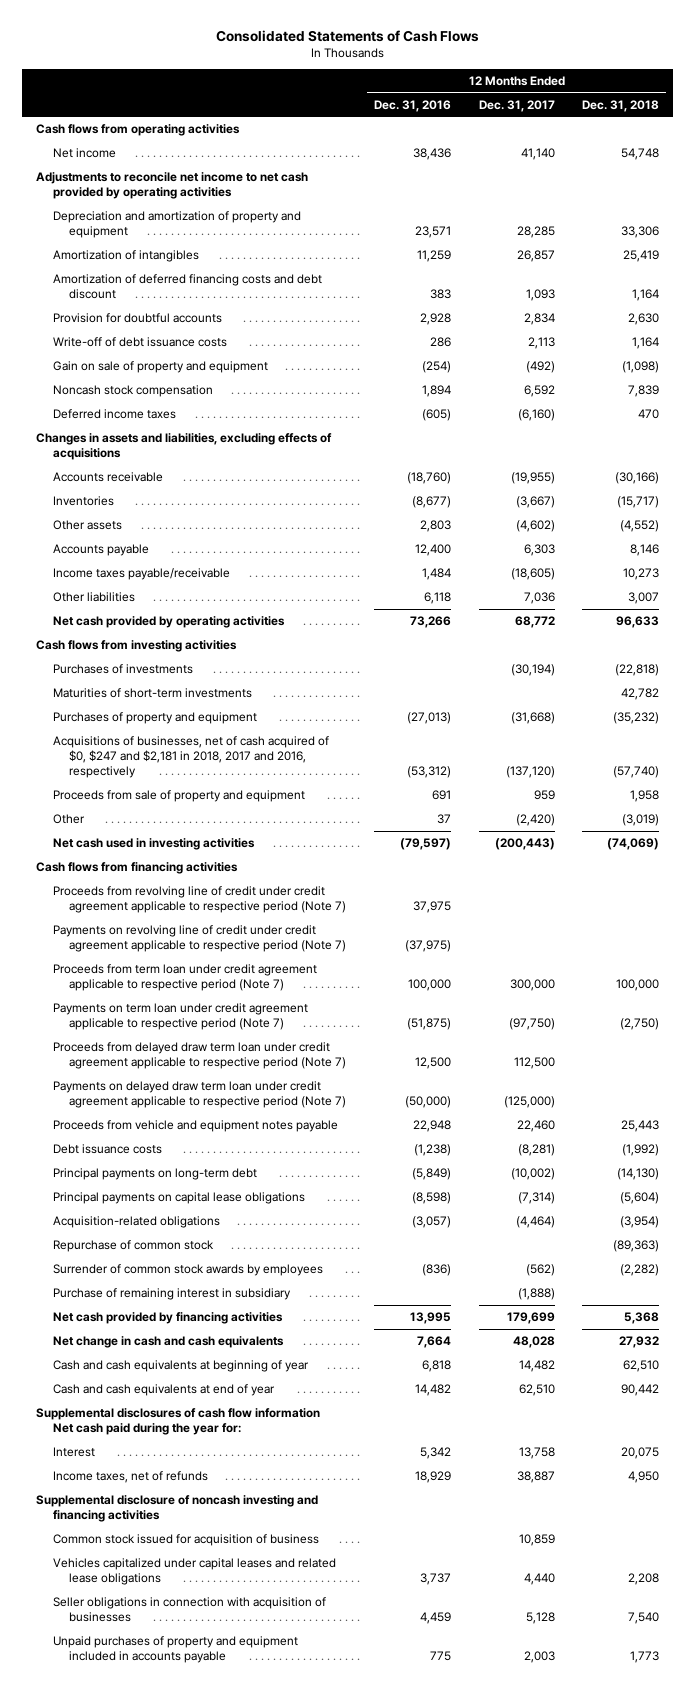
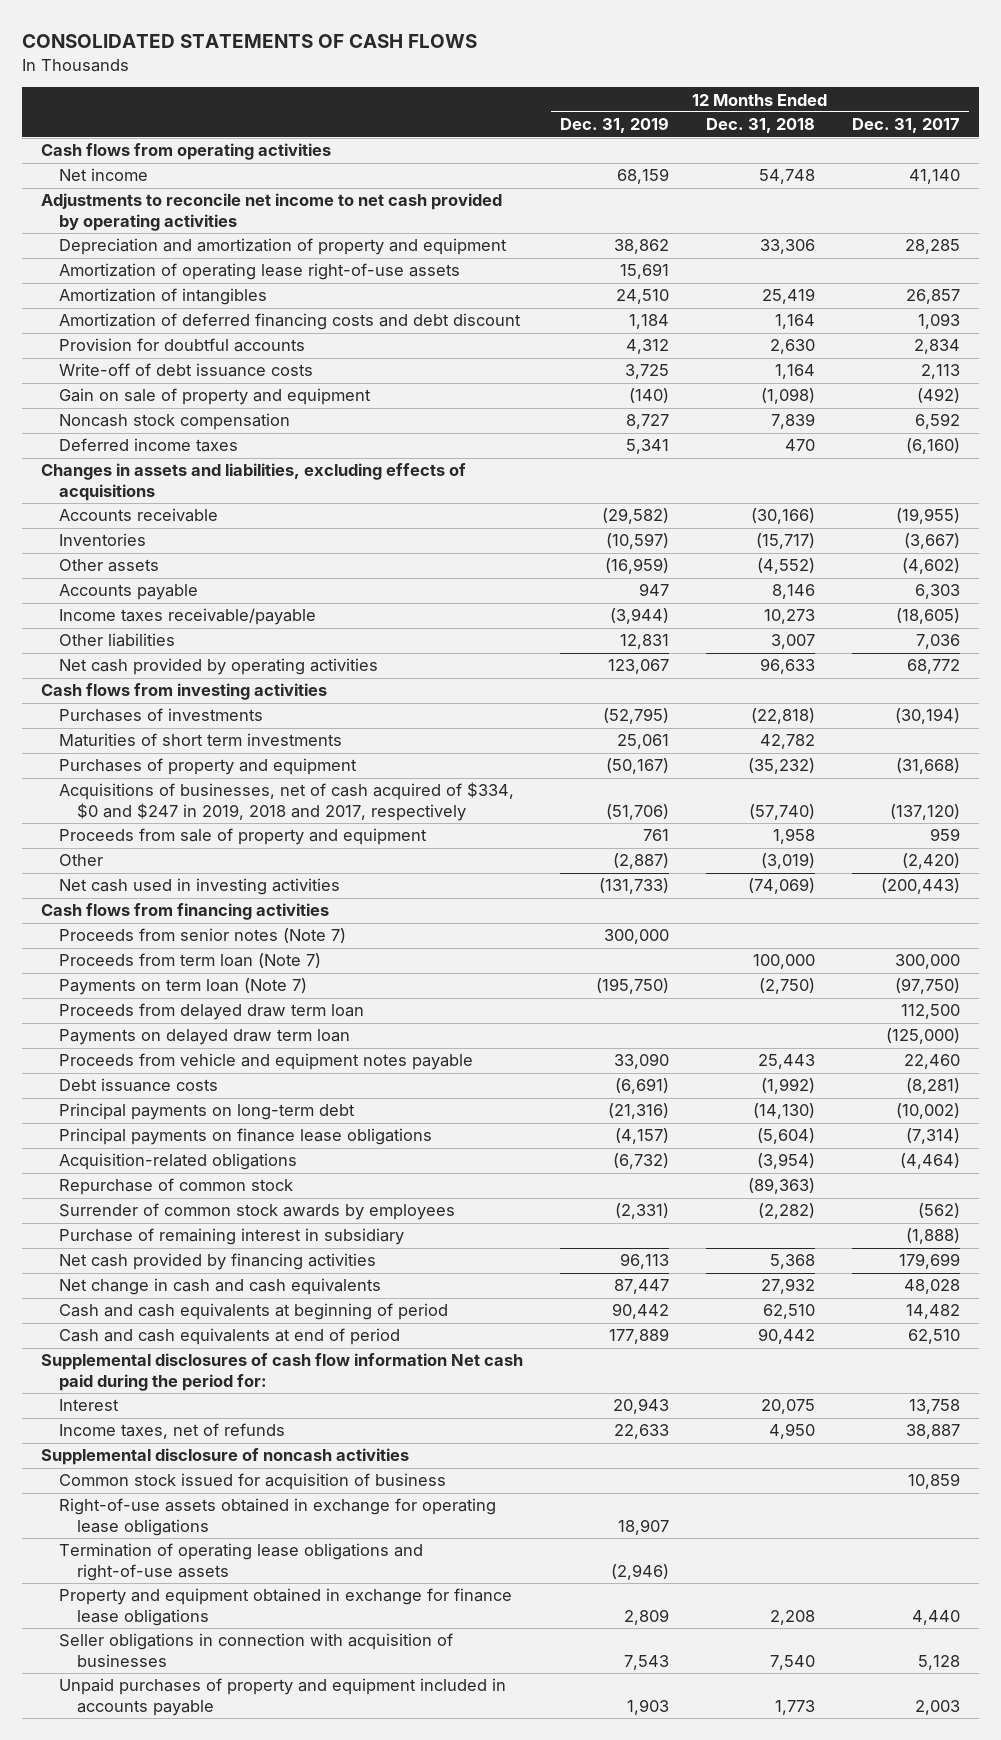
- Consolidated Statements of Cash Flows
+ CONSOLIDATED STATEMENTS OF CASH FLOWS
- | 12 Months Ended Dec. 31, 2016 | 12 Months Ended Dec. 31, 2017 | 12 Months Ended Dec. 31, 2018
+ | 12 Months Ended Dec. 31, 2019 | 12 Months Ended Dec. 31, 2018 | 12 Months Ended Dec. 31, 2017
+ Amortization of operating lease right-of-use assets | 15,691 | |
- Income taxes payable/receivable | 1,484 | (18,605) | 10,273
+ Income taxes receivable/payable | (3,944) | 10,273 | (18,605)
- Maturities of short-term investments | | | 42,782
+ Maturities of short term investments | 25,061 | 42,782 |
- Acquisitions of businesses, net of cash acquired of $0, $247 and $2,181 in 2018, 2017 and 2016, respectively | (53,312) | (137,120) | (57,740)
+ Acquisitions of businesses, net of cash acquired of $334, $0 and $247 in 2019, 2018 and 2017, respectively | (51,706) | (57,740) | (137,120)
- Proceeds from revolving line of credit under credit agreement applicable to respective period (Note 7) | 37,975 | |
- Payments on revolving line of credit under credit agreement applicable to respective period (Note 7) | (37,975) | |
- Proceeds from term loan under credit agreement applicable to respective period (Note 7) | 100,000 | 300,000 | 100,000
- Payments on term loan under credit agreement applicable to respective period (Note 7) | (51,875) | (97,750) | (2,750)
- Proceeds from delayed draw term loan under credit agreement applicable to respective period (Note 7) | 12,500 | 112,500 |
- Payments on delayed draw term loan under credit agreement applicable to respective period (Note 7) | (50,000) | (125,000) |
+ Proceeds from senior notes (Note 7) | 300,000 | |
+ Proceeds from term loan (Note 7) | | 100,000 | 300,000
+ Payments on term loan (Note 7) | (195,750) | (2,750) | (97,750)
+ Proceeds from delayed draw term loan | | | 112,500
+ Payments on delayed draw term loan | | | (125,000)
- Principal payments on capital lease obligations | (8,598) | (7,314) | (5,604)
+ Principal payments on finance lease obligations | (4,157) | (5,604) | (7,314)
- Cash and cash equivalents at beginning of year | 6,818 | 14,482 | 62,510
- Cash and cash equivalents at end of year | 14,482 | 62,510 | 90,442
- Supplemental disclosures of cash flow information Net cash paid during the year for:
+ Cash and cash equivalents at beginning of period | 90,442 | 62,510 | 14,482
+ Cash and cash equivalents at end of period | 177,889 | 90,442 | 62,510
+ Supplemental disclosures of cash flow information Net cash paid during the period for:
- Supplemental disclosure of noncash investing and financing activities
+ Supplemental disclosure of noncash activities
- Vehicles capitalized under capital leases and related lease obligations | 3,737 | 4,440 | 2,208
+ Right-of-use assets obtained in exchange for operating lease obligations | 18,907 | |
+ Termination of operating lease obligations and right-of-use assets | (2,946) | |
+ Property and equipment obtained in exchange for finance lease obligations | 2,809 | 2,208 | 4,440

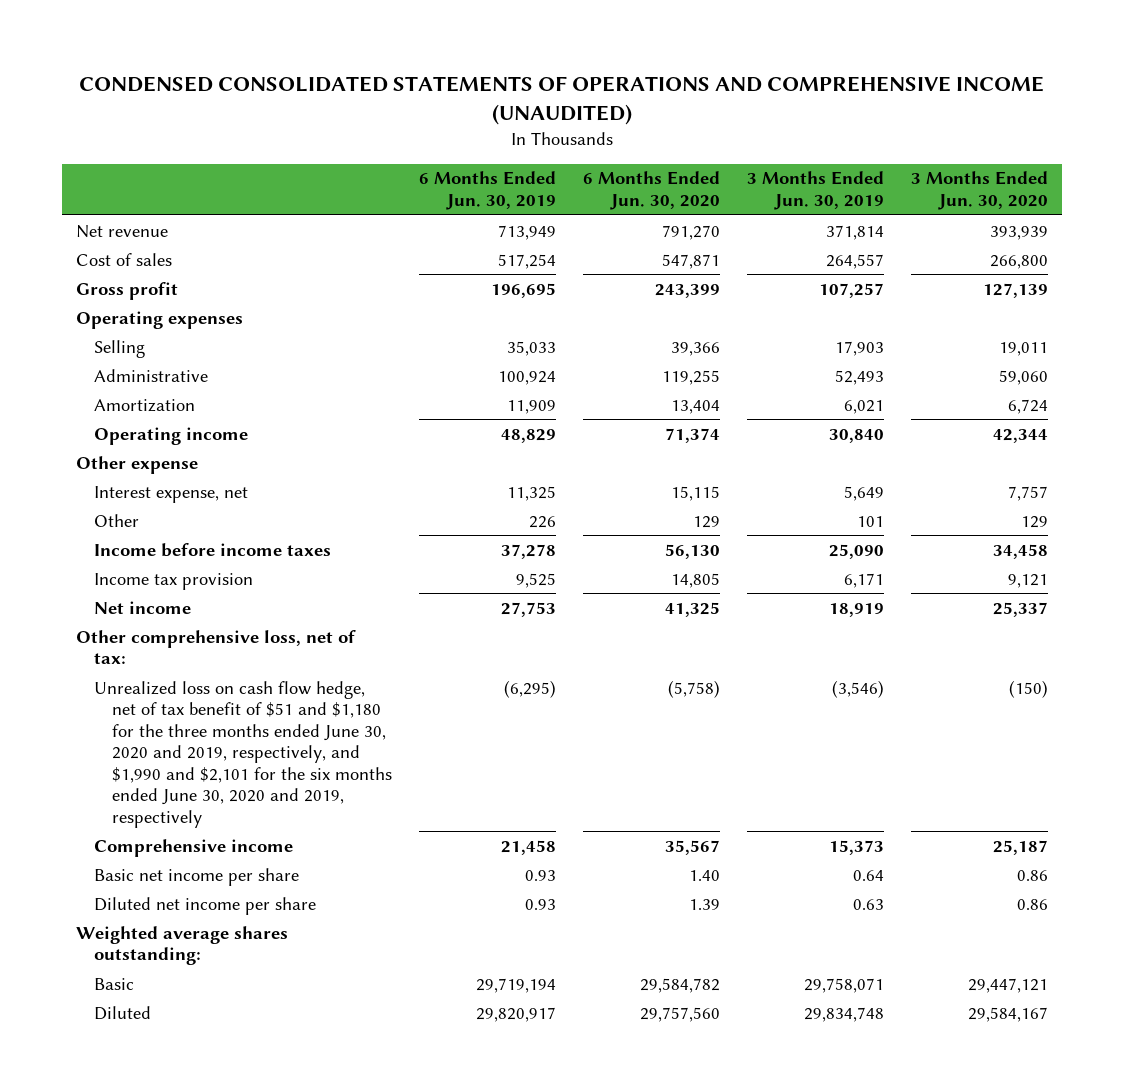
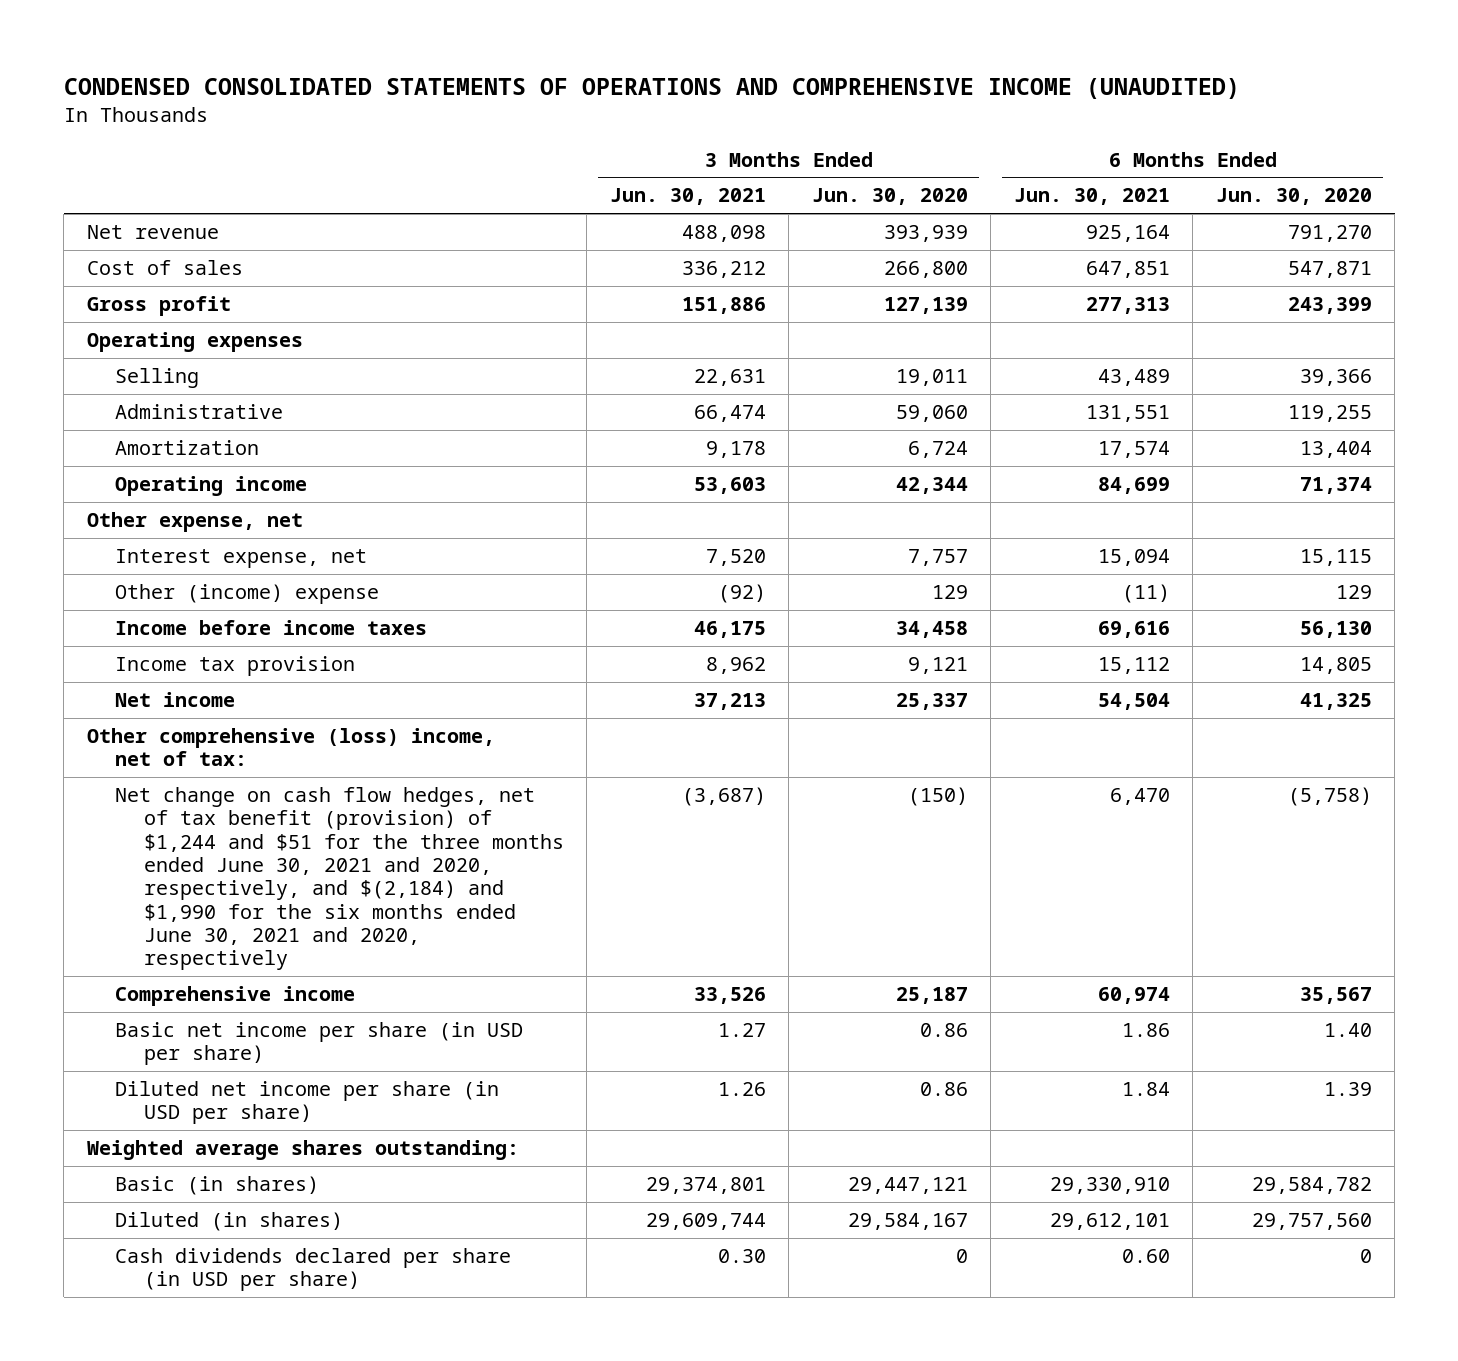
- | 6 Months Ended Jun. 30, 2019 | 6 Months Ended Jun. 30, 2020 | 3 Months Ended Jun. 30, 2019 | 3 Months Ended Jun. 30, 2020
+ | 3 Months Ended Jun. 30, 2021 | 3 Months Ended Jun. 30, 2020 | 6 Months Ended Jun. 30, 2021 | 6 Months Ended Jun. 30, 2020
- Other expense
+ Other expense, net
- Other | 226 | 129 | 101 | 129
+ Other (income) expense | (92) | 129 | (11) | 129
- Other comprehensive loss, net of tax:
- Unrealized loss on cash flow hedge, net of tax benefit of $51 and $1,180 for the three months ended June 30, 2020 and 2019, respectively, and $1,990 and $2,101 for the six months ended June 30, 2020 and 2019, respectively | (6,295) | (5,758) | (3,546) | (150)
+ Other comprehensive (loss) income, net of tax:
+ Net change on cash flow hedges, net of tax benefit (provision) of $1,244 and $51 for the three months ended June 30, 2021 and 2020, respectively, and $(2,184) and $1,990 for the six months ended June 30, 2021 and 2020, respectively | (3,687) | (150) | 6,470 | (5,758)
- Basic net income per share | 0.93 | 1.40 | 0.64 | 0.86
- Diluted net income per share | 0.93 | 1.39 | 0.63 | 0.86
+ Basic net income per share (in USD per share) | 1.27 | 0.86 | 1.86 | 1.40
+ Diluted net income per share (in USD per share) | 1.26 | 0.86 | 1.84 | 1.39
- Basic | 29,719,194 | 29,584,782 | 29,758,071 | 29,447,121
- Diluted | 29,820,917 | 29,757,560 | 29,834,748 | 29,584,167
+ Basic (in shares) | 29,374,801 | 29,447,121 | 29,330,910 | 29,584,782
+ Diluted (in shares) | 29,609,744 | 29,584,167 | 29,612,101 | 29,757,560
+ Cash dividends declared per share (in USD per share) | 0.30 | 0 | 0.60 | 0

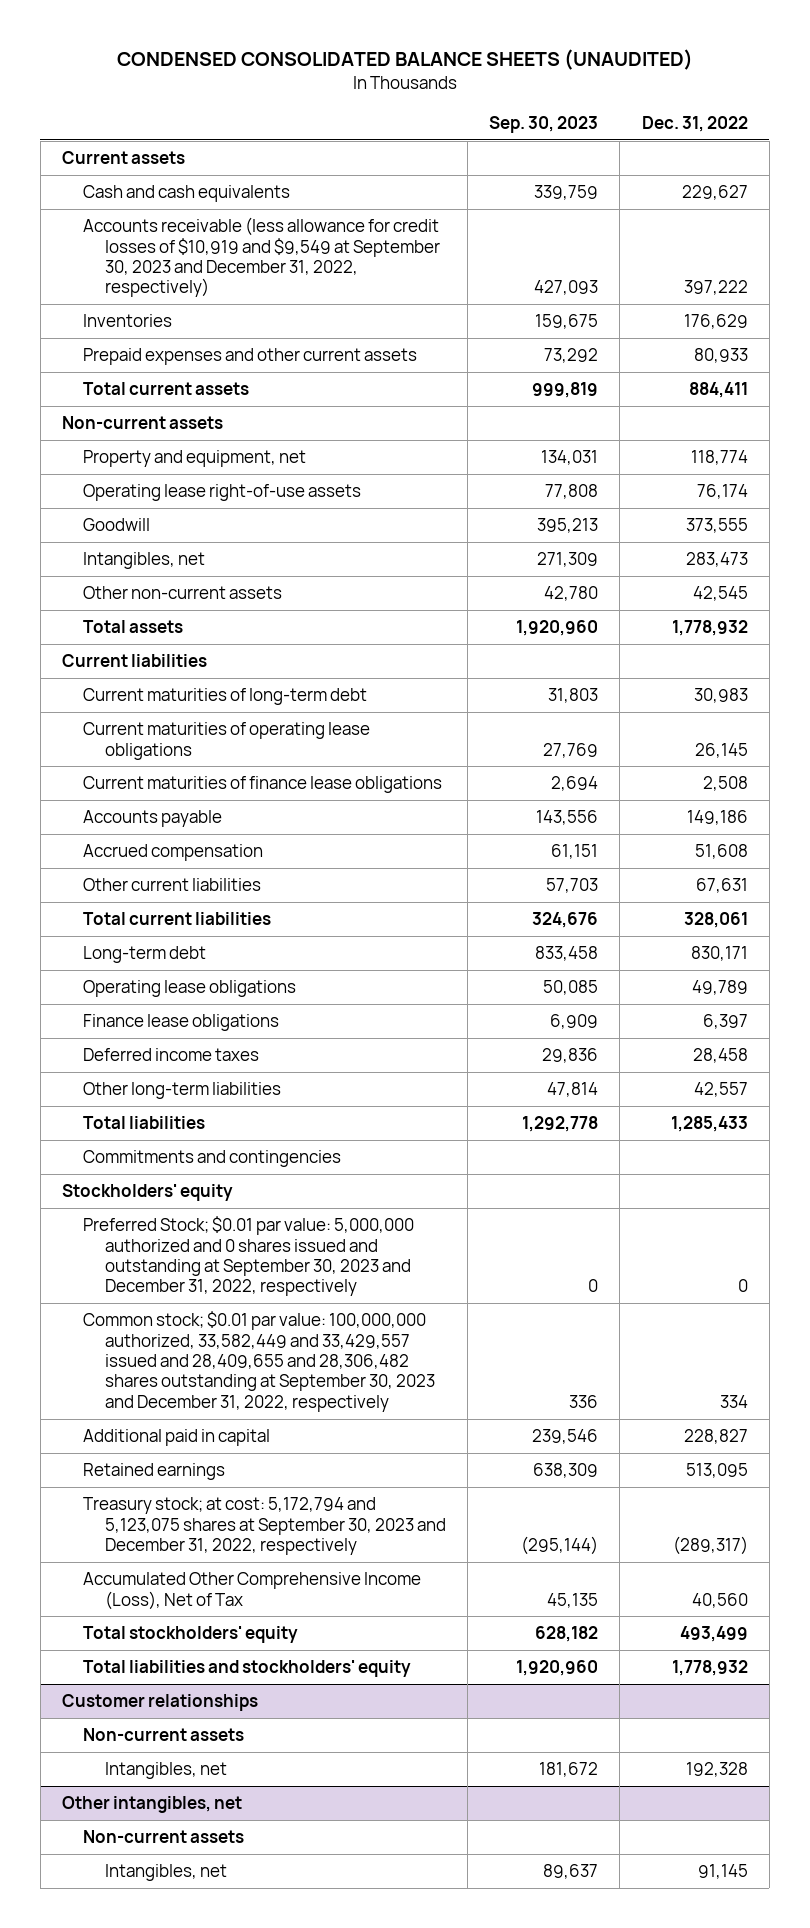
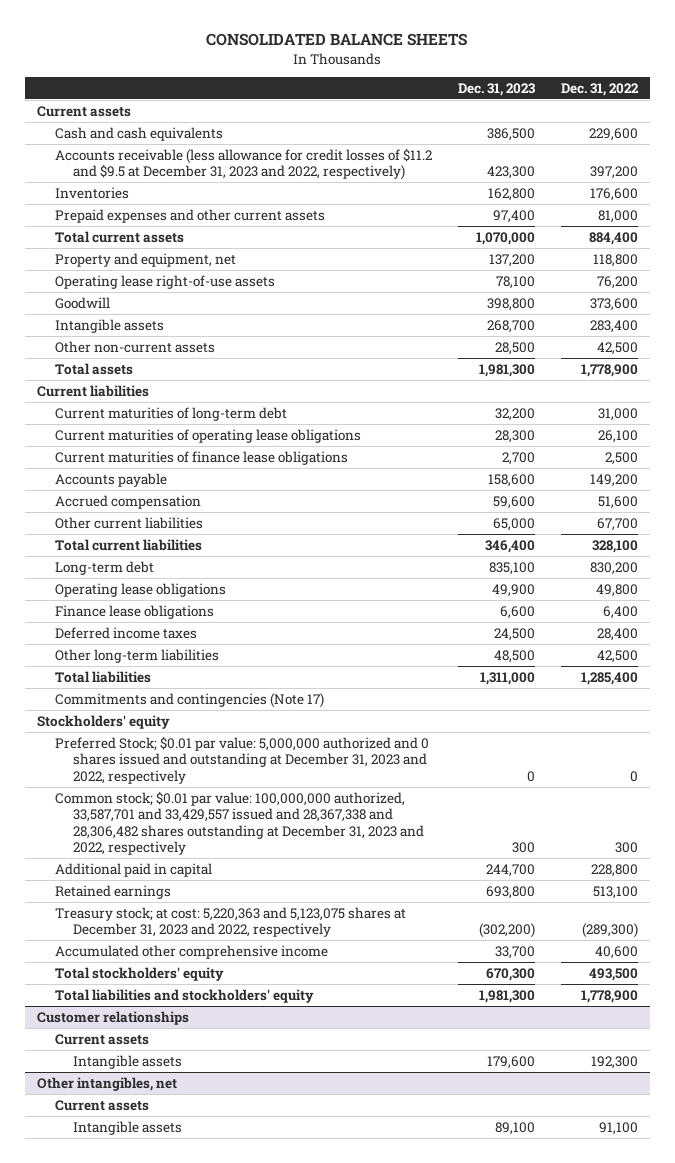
- CONDENSED CONSOLIDATED BALANCE SHEETS (UNAUDITED)
+ CONSOLIDATED BALANCE SHEETS
- | Sep. 30, 2023 | Dec. 31, 2022
+ | Dec. 31, 2023 | Dec. 31, 2022
- Cash and cash equivalents | 339,759 | 229,627
- Accounts receivable (less allowance for credit losses of $10,919 and $9,549 at September 30, 2023 and December 31, 2022, respectively) | 427,093 | 397,222
- Inventories | 159,675 | 176,629
- Prepaid expenses and other current assets | 73,292 | 80,933
- Total current assets | 999,819 | 884,411
- Non-current assets
- Property and equipment, net | 134,031 | 118,774
- Operating lease right-of-use assets | 77,808 | 76,174
- Goodwill | 395,213 | 373,555
- Intangibles, net | 271,309 | 283,473
- Other non-current assets | 42,780 | 42,545
- Total assets | 1,920,960 | 1,778,932
+ Cash and cash equivalents | 386,500 | 229,600
+ Accounts receivable (less allowance for credit losses of $11.2 and $9.5 at December 31, 2023 and 2022, respectively) | 423,300 | 397,200
+ Inventories | 162,800 | 176,600
+ Prepaid expenses and other current assets | 97,400 | 81,000
+ Total current assets | 1,070,000 | 884,400
+ Property and equipment, net | 137,200 | 118,800
+ Operating lease right-of-use assets | 78,100 | 76,200
+ Goodwill | 398,800 | 373,600
+ Intangible assets | 268,700 | 283,400
+ Other non-current assets | 28,500 | 42,500
+ Total assets | 1,981,300 | 1,778,900
- Current maturities of long-term debt | 31,803 | 30,983
- Current maturities of operating lease obligations | 27,769 | 26,145
- Current maturities of finance lease obligations | 2,694 | 2,508
- Accounts payable | 143,556 | 149,186
- Accrued compensation | 61,151 | 51,608
- Other current liabilities | 57,703 | 67,631
- Total current liabilities | 324,676 | 328,061
- Long-term debt | 833,458 | 830,171
- Operating lease obligations | 50,085 | 49,789
- Finance lease obligations | 6,909 | 6,397
- Deferred income taxes | 29,836 | 28,458
- Other long-term liabilities | 47,814 | 42,557
- Total liabilities | 1,292,778 | 1,285,433
- Commitments and contingencies
+ Current maturities of long-term debt | 32,200 | 31,000
+ Current maturities of operating lease obligations | 28,300 | 26,100
+ Current maturities of finance lease obligations | 2,700 | 2,500
+ Accounts payable | 158,600 | 149,200
+ Accrued compensation | 59,600 | 51,600
+ Other current liabilities | 65,000 | 67,700
+ Total current liabilities | 346,400 | 328,100
+ Long-term debt | 835,100 | 830,200
+ Operating lease obligations | 49,900 | 49,800
+ Finance lease obligations | 6,600 | 6,400
+ Deferred income taxes | 24,500 | 28,400
+ Other long-term liabilities | 48,500 | 42,500
+ Total liabilities | 1,311,000 | 1,285,400
+ Commitments and contingencies (Note 17)
- Preferred Stock; $0.01 par value: 5,000,000 authorized and 0 shares issued and outstanding at September 30, 2023 and December 31, 2022, respectively | 0 | 0
- Common stock; $0.01 par value: 100,000,000 authorized, 33,582,449 and 33,429,557 issued and 28,409,655 and 28,306,482 shares outstanding at September 30, 2023 and December 31, 2022, respectively | 336 | 334
- Additional paid in capital | 239,546 | 228,827
- Retained earnings | 638,309 | 513,095
- Treasury stock; at cost: 5,172,794 and 5,123,075 shares at September 30, 2023 and December 31, 2022, respectively | (295,144) | (289,317)
- Accumulated Other Comprehensive Income (Loss), Net of Tax | 45,135 | 40,560
- Total stockholders' equity | 628,182 | 493,499
- Total liabilities and stockholders' equity | 1,920,960 | 1,778,932
+ Preferred Stock; $0.01 par value: 5,000,000 authorized and 0 shares issued and outstanding at December 31, 2023 and 2022, respectively | 0 | 0
+ Common stock; $0.01 par value: 100,000,000 authorized, 33,587,701 and 33,429,557 issued and 28,367,338 and 28,306,482 shares outstanding at December 31, 2023 and 2022, respectively | 300 | 300
+ Additional paid in capital | 244,700 | 228,800
+ Retained earnings | 693,800 | 513,100
+ Treasury stock; at cost: 5,220,363 and 5,123,075 shares at December 31, 2023 and 2022, respectively | (302,200) | (289,300)
+ Accumulated other comprehensive income | 33,700 | 40,600
+ Total stockholders' equity | 670,300 | 493,500
+ Total liabilities and stockholders' equity | 1,981,300 | 1,778,900
@ Customer relationships
- Non-current assets
- Intangibles, net | 181,672 | 192,328
+ Current assets
+ Intangible assets | 179,600 | 192,300
@ Other intangibles, net
- Non-current assets
- Intangibles, net | 89,637 | 91,145
+ Current assets
+ Intangible assets | 89,100 | 91,100

